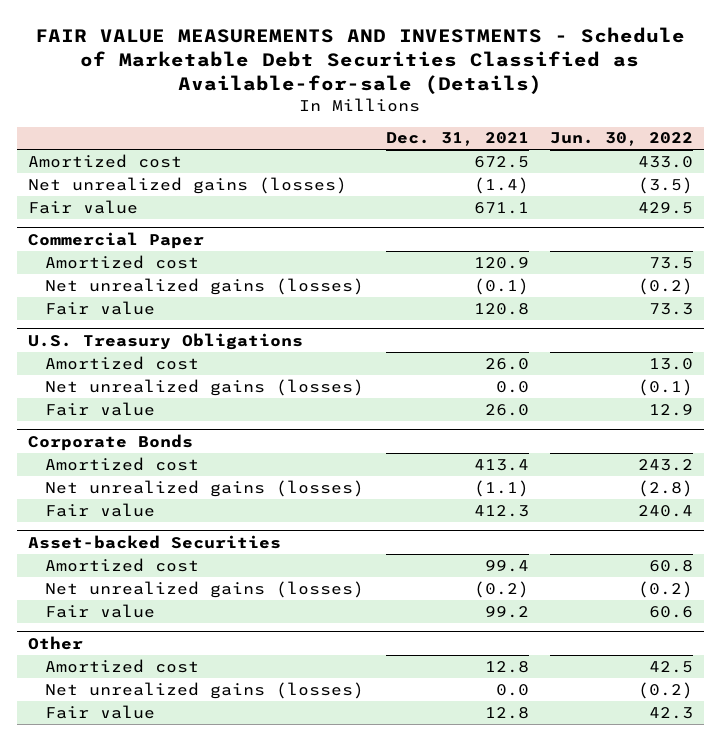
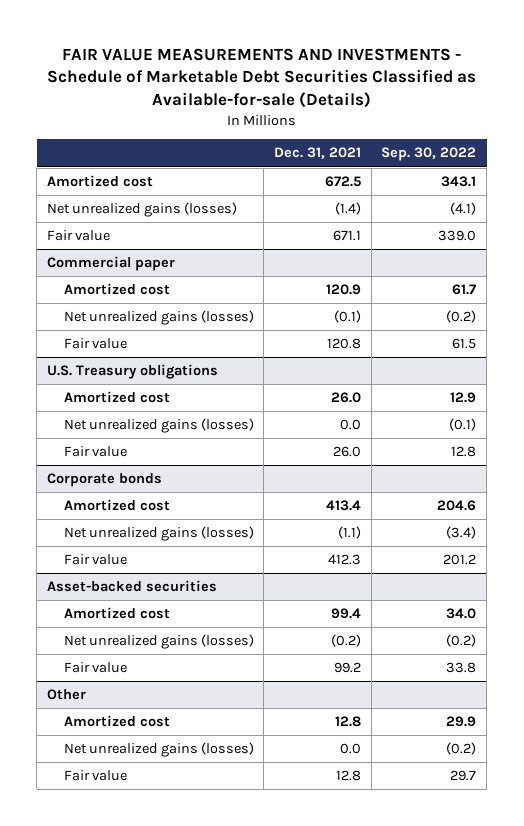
- | Dec. 31, 2021 | Jun. 30, 2022
+ | Dec. 31, 2021 | Sep. 30, 2022
- Commercial Paper
+ Commercial paper
- U.S. Treasury Obligations
+ U.S. Treasury obligations
- Corporate Bonds
+ Corporate bonds
- Asset-backed Securities
+ Asset-backed securities

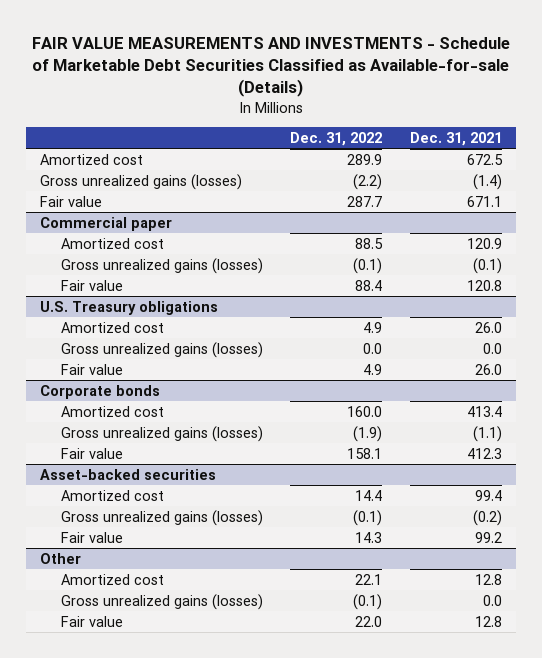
- | Dec. 31, 2021 | Sep. 30, 2022
+ | Dec. 31, 2022 | Dec. 31, 2021
- Net unrealized gains (losses) | (1.4) | (4.1)
+ Gross unrealized gains (losses) | (2.2) | (1.4)
@ Commercial paper
- Net unrealized gains (losses) | (0.1) | (0.2)
+ Gross unrealized gains (losses) | (0.1) | (0.1)
@ U.S. Treasury obligations
- Net unrealized gains (losses) | 0.0 | (0.1)
+ Gross unrealized gains (losses) | 0.0 | 0.0
@ Corporate bonds
- Net unrealized gains (losses) | (1.1) | (3.4)
+ Gross unrealized gains (losses) | (1.9) | (1.1)
@ Asset-backed securities
- Net unrealized gains (losses) | (0.2) | (0.2)
+ Gross unrealized gains (losses) | (0.1) | (0.2)
@ Other
- Net unrealized gains (losses) | 0.0 | (0.2)
+ Gross unrealized gains (losses) | (0.1) | 0.0

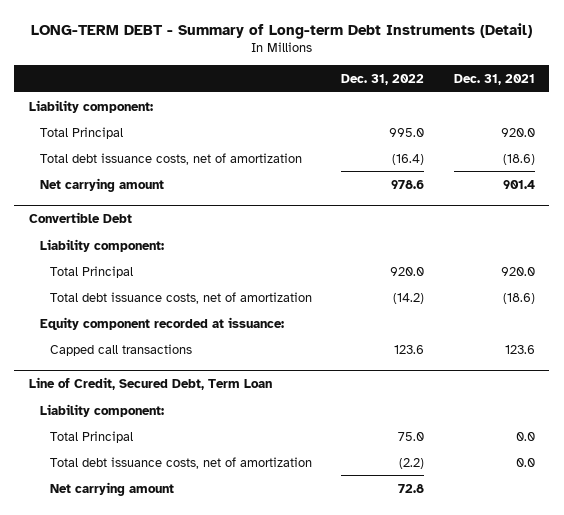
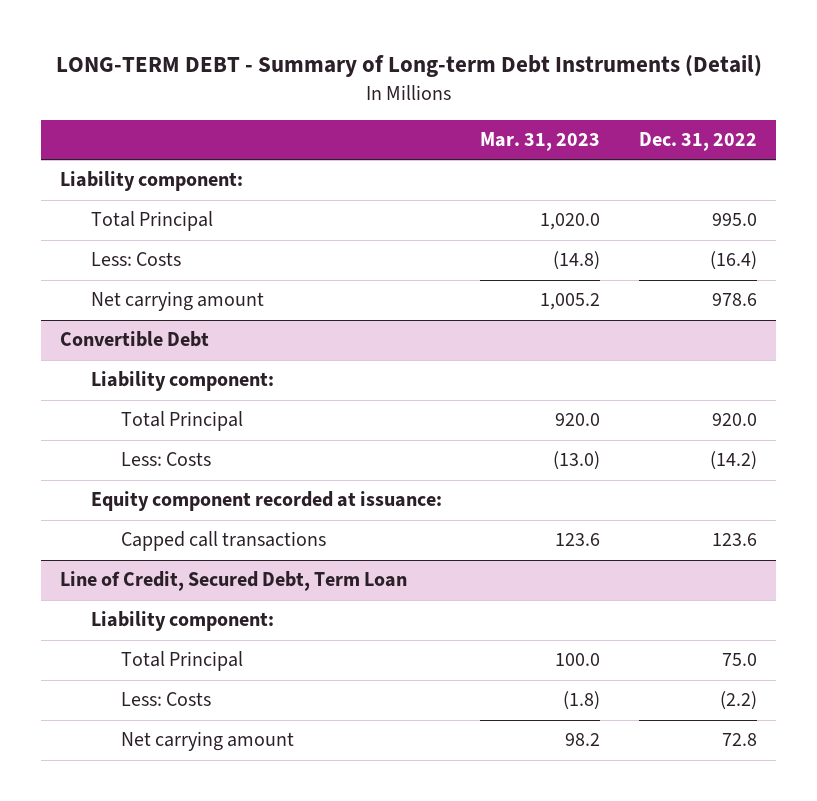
- | Dec. 31, 2022 | Dec. 31, 2021
+ | Mar. 31, 2023 | Dec. 31, 2022
- Total debt issuance costs, net of amortization | (16.4) | (18.6)
+ Less: Costs | (14.8) | (16.4)
@ Convertible Debt
- Total debt issuance costs, net of amortization | (14.2) | (18.6)
+ Less: Costs | (13.0) | (14.2)
@ Line of Credit, Secured Debt, Term Loan
- Total debt issuance costs, net of amortization | (2.2) | 0.0
+ Less: Costs | (1.8) | (2.2)

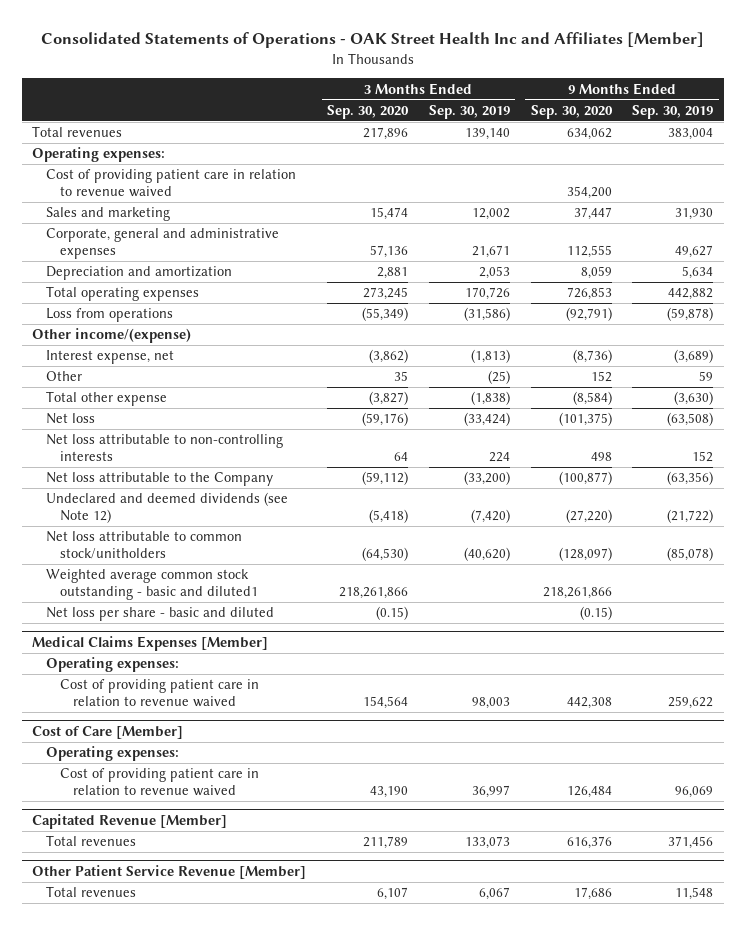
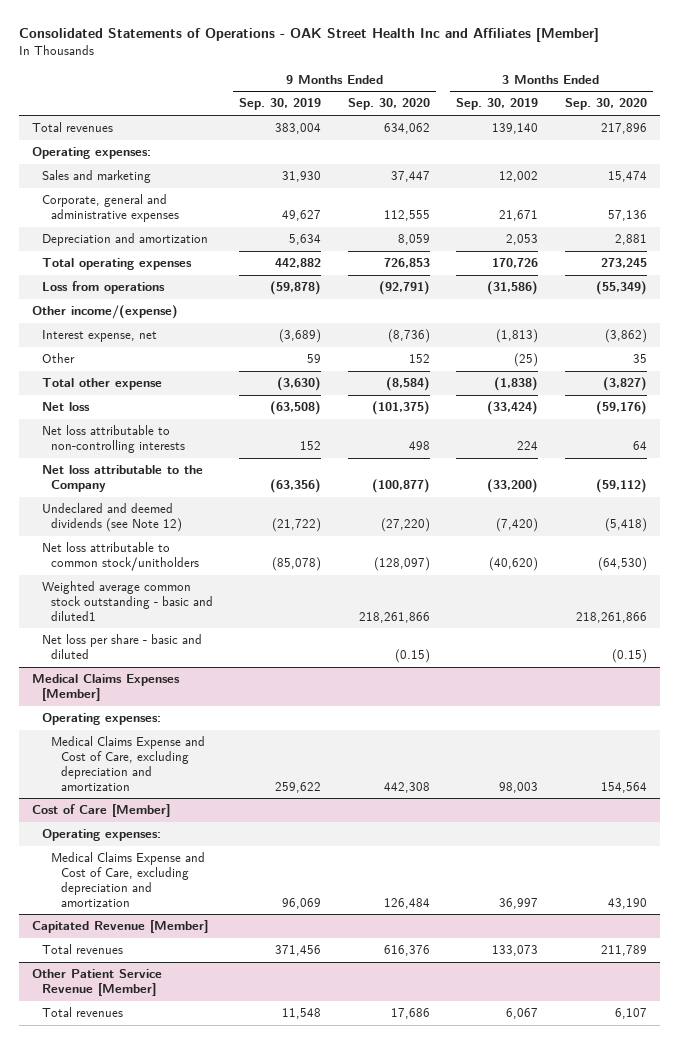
- | 3 Months Ended Sep. 30, 2020 | 3 Months Ended Sep. 30, 2019 | 9 Months Ended Sep. 30, 2020 | 9 Months Ended Sep. 30, 2019
+ | 9 Months Ended Sep. 30, 2019 | 9 Months Ended Sep. 30, 2020 | 3 Months Ended Sep. 30, 2019 | 3 Months Ended Sep. 30, 2020
- Cost of providing patient care in relation to revenue waived | | | 354,200 |
@ Medical Claims Expenses [Member]
- Cost of providing patient care in relation to revenue waived | 154,564 | 98,003 | 442,308 | 259,622
+ Medical Claims Expense and Cost of Care, excluding depreciation and amortization | 259,622 | 442,308 | 98,003 | 154,564
@ Cost of Care [Member]
- Cost of providing patient care in relation to revenue waived | 43,190 | 36,997 | 126,484 | 96,069
+ Medical Claims Expense and Cost of Care, excluding depreciation and amortization | 96,069 | 126,484 | 36,997 | 43,190

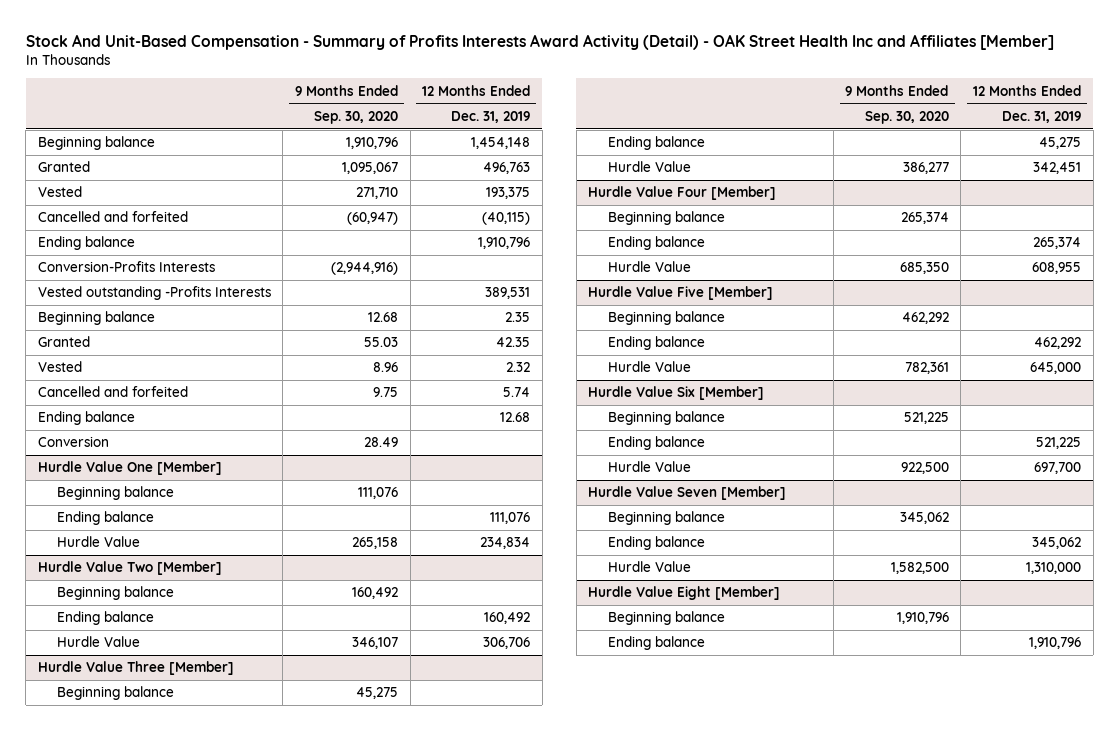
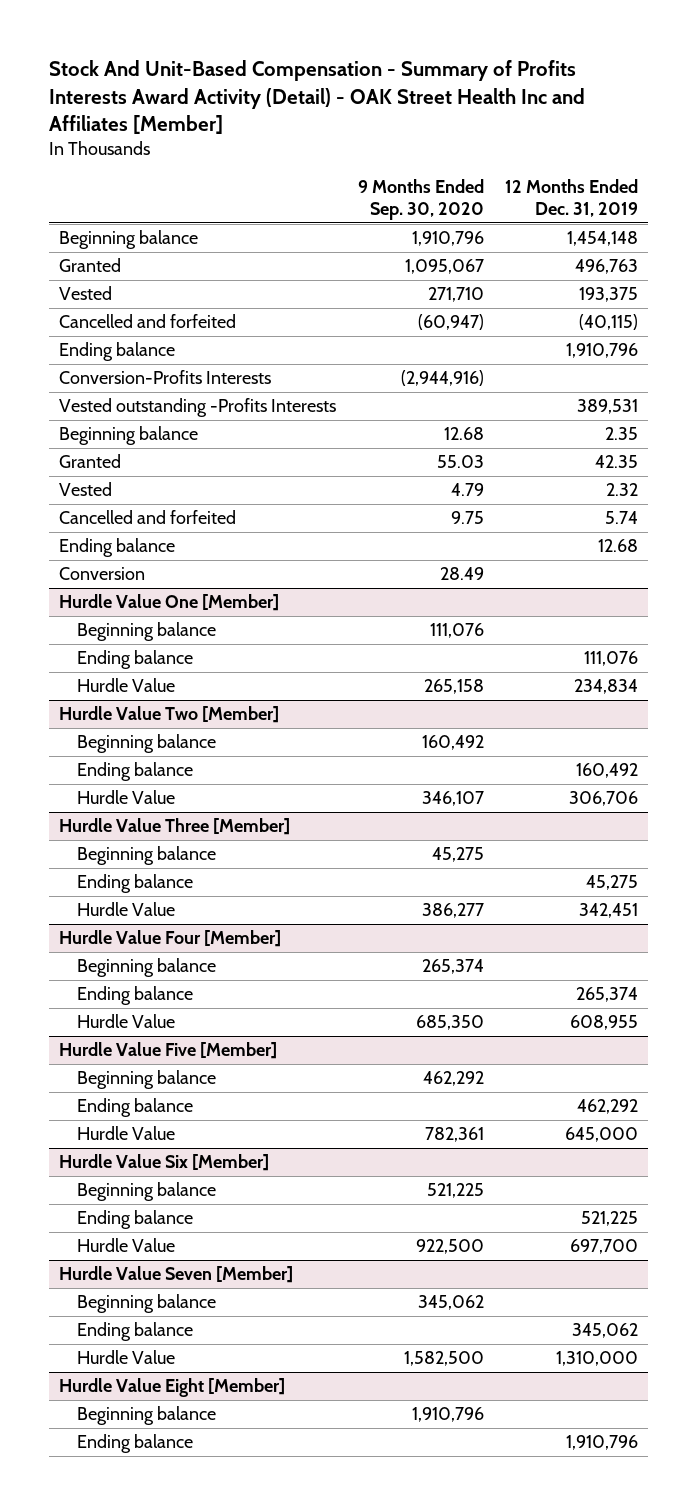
- Vested | 8.96 | 2.32
+ Vested | 4.79 | 2.32

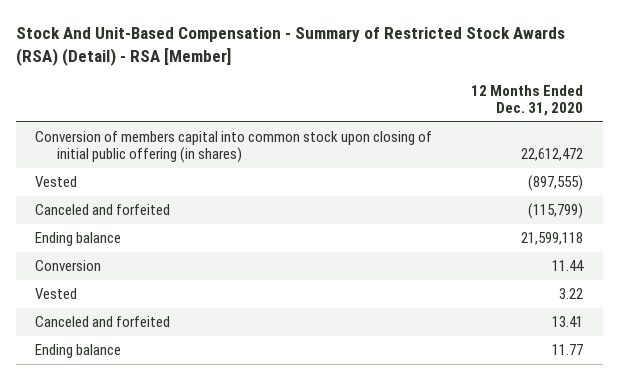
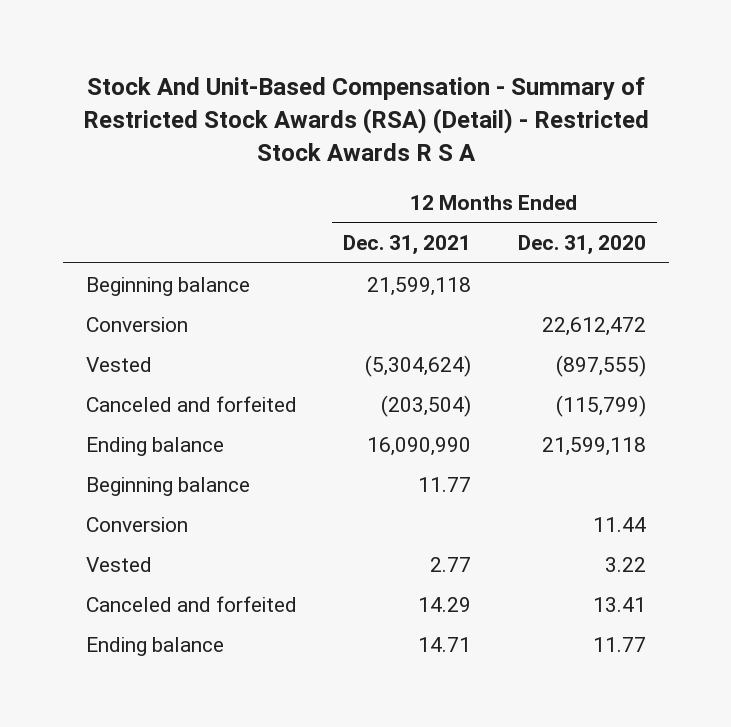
- Stock And Unit-Based Compensation - Summary of Restricted Stock Awards (RSA) (Detail) - RSA [Member]
+ Stock And Unit-Based Compensation - Summary of Restricted Stock Awards (RSA) (Detail) - Restricted Stock Awards R S A
- | 12 Months Ended Dec. 31, 2020
+ | 12 Months Ended Dec. 31, 2021 | 12 Months Ended Dec. 31, 2020
- Conversion of members capital into common stock upon closing of initial public offering (in shares) | 22,612,472
+ Beginning balance | 21,599,118 |
+ Conversion | | 22,612,472
+ Beginning balance | 11.77 |

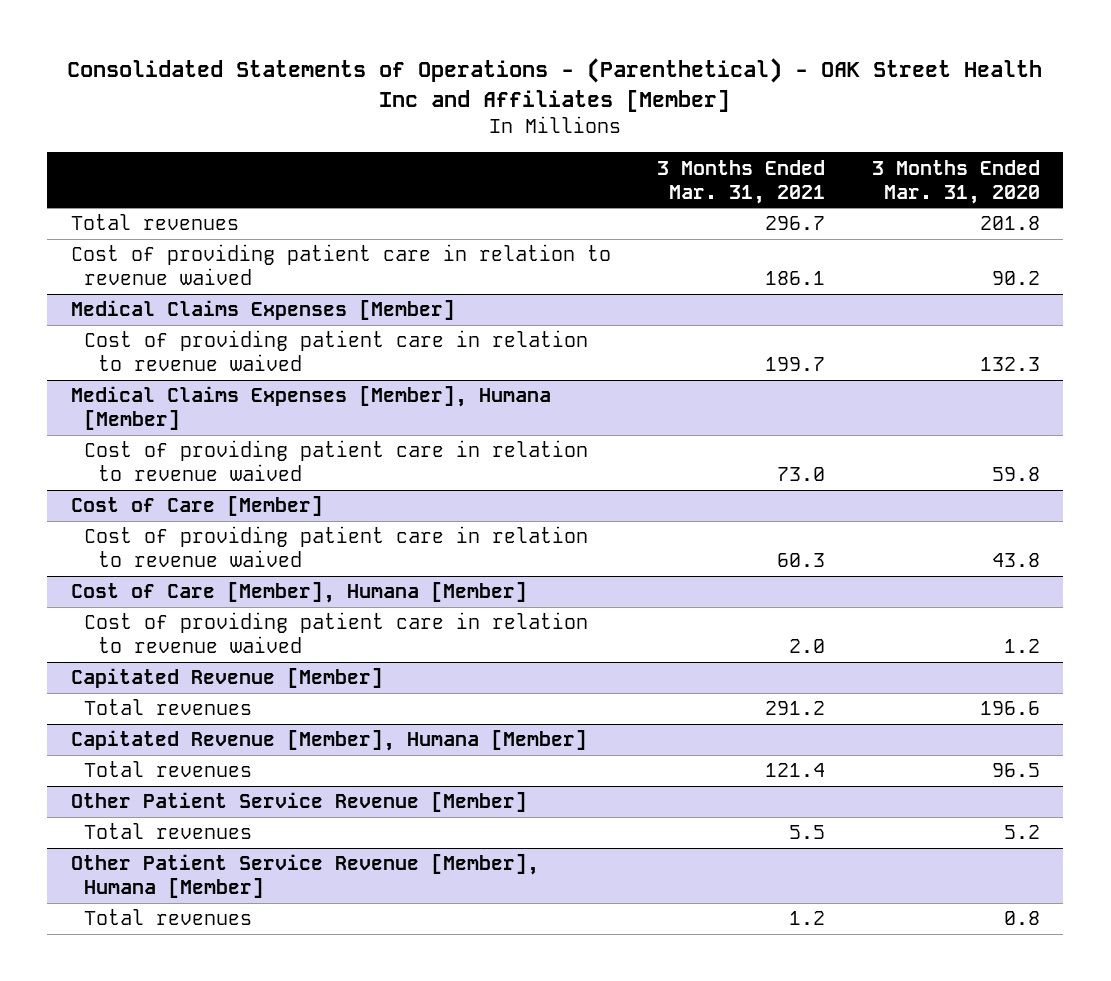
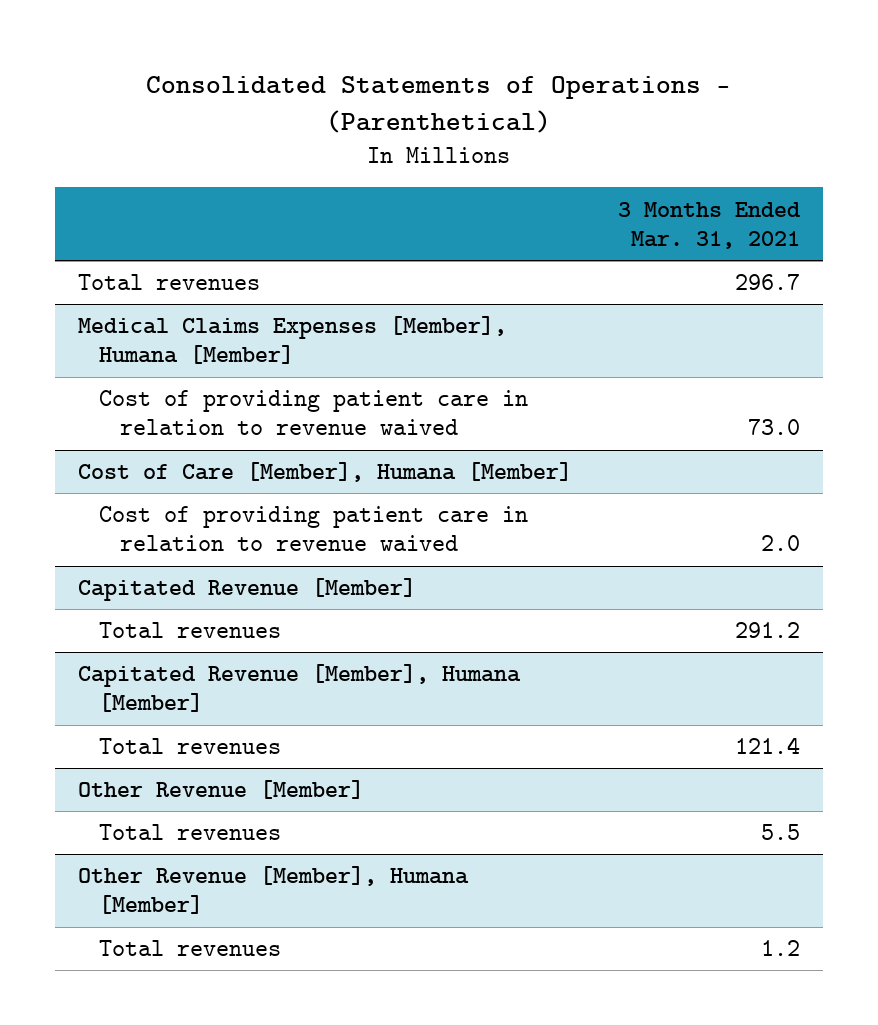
- Consolidated Statements of Operations - (Parenthetical) - OAK Street Health Inc and Affiliates [Member]
+ Consolidated Statements of Operations - (Parenthetical)
- | 3 Months Ended Mar. 31, 2021 | 3 Months Ended Mar. 31, 2020
+ | 3 Months Ended Mar. 31, 2021
- Cost of providing patient care in relation to revenue waived | 186.1 | 90.2
- Medical Claims Expenses [Member]
- Cost of providing patient care in relation to revenue waived | 199.7 | 132.3
- Cost of Care [Member]
- Cost of providing patient care in relation to revenue waived | 60.3 | 43.8
- Other Patient Service Revenue [Member]
+ Other Revenue [Member]
- Other Patient Service Revenue [Member], Humana [Member]
+ Other Revenue [Member], Humana [Member]

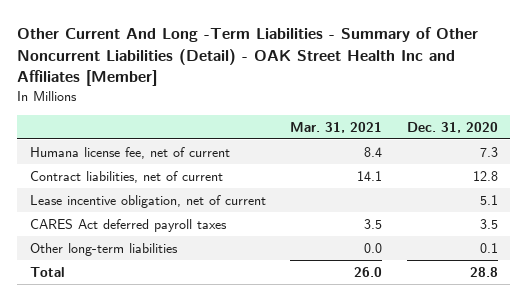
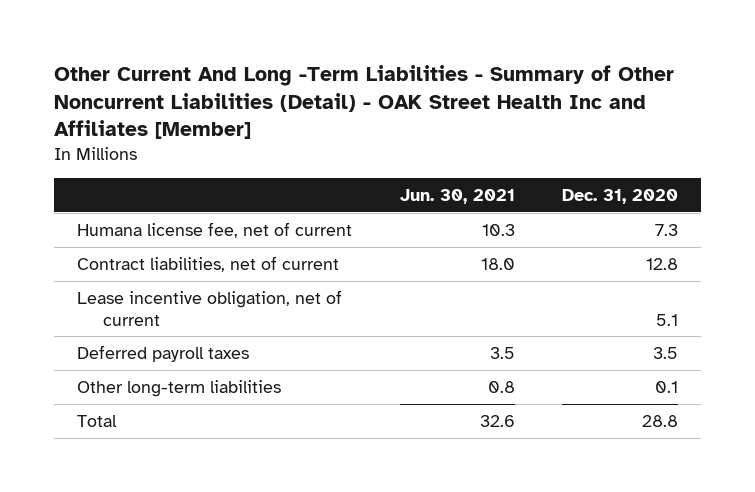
- | Mar. 31, 2021 | Dec. 31, 2020
+ | Jun. 30, 2021 | Dec. 31, 2020
- CARES Act deferred payroll taxes | 3.5 | 3.5
+ Deferred payroll taxes | 3.5 | 3.5

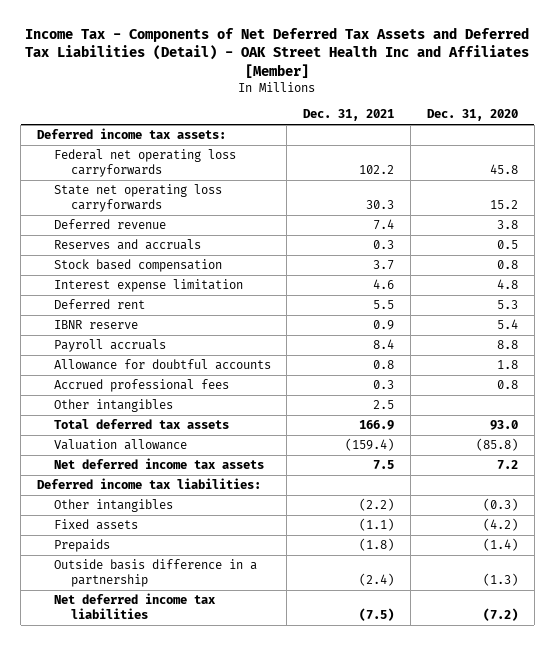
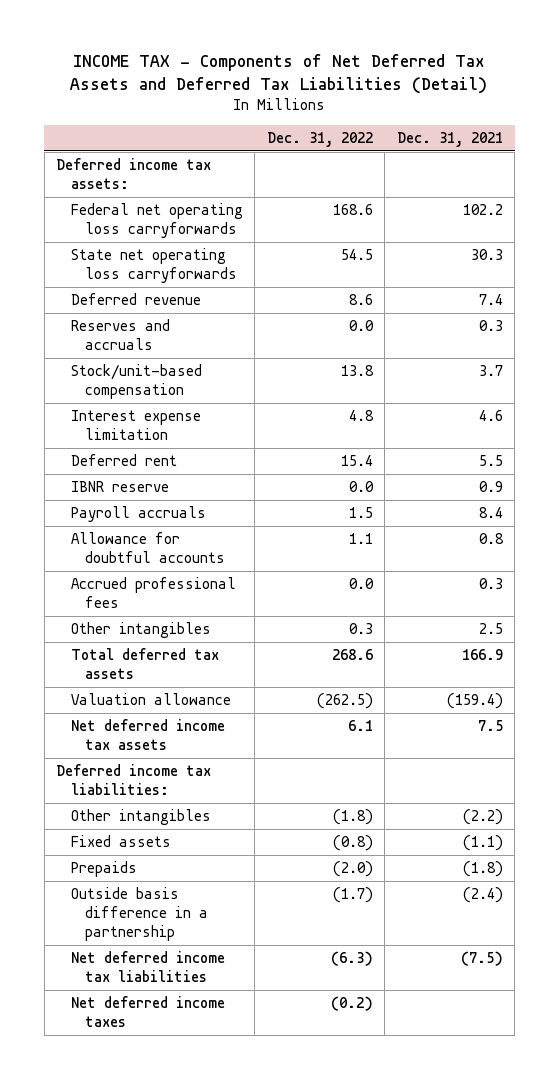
- Income Tax - Components of Net Deferred Tax Assets and Deferred Tax Liabilities (Detail) - OAK Street Health Inc and Affiliates [Member]
+ INCOME TAX - Components of Net Deferred Tax Assets and Deferred Tax Liabilities (Detail)
- | Dec. 31, 2021 | Dec. 31, 2020
+ | Dec. 31, 2022 | Dec. 31, 2021
- Stock based compensation | 3.7 | 0.8
+ Stock/unit-based compensation | 13.8 | 3.7
+ Net deferred income taxes | (0.2) |

